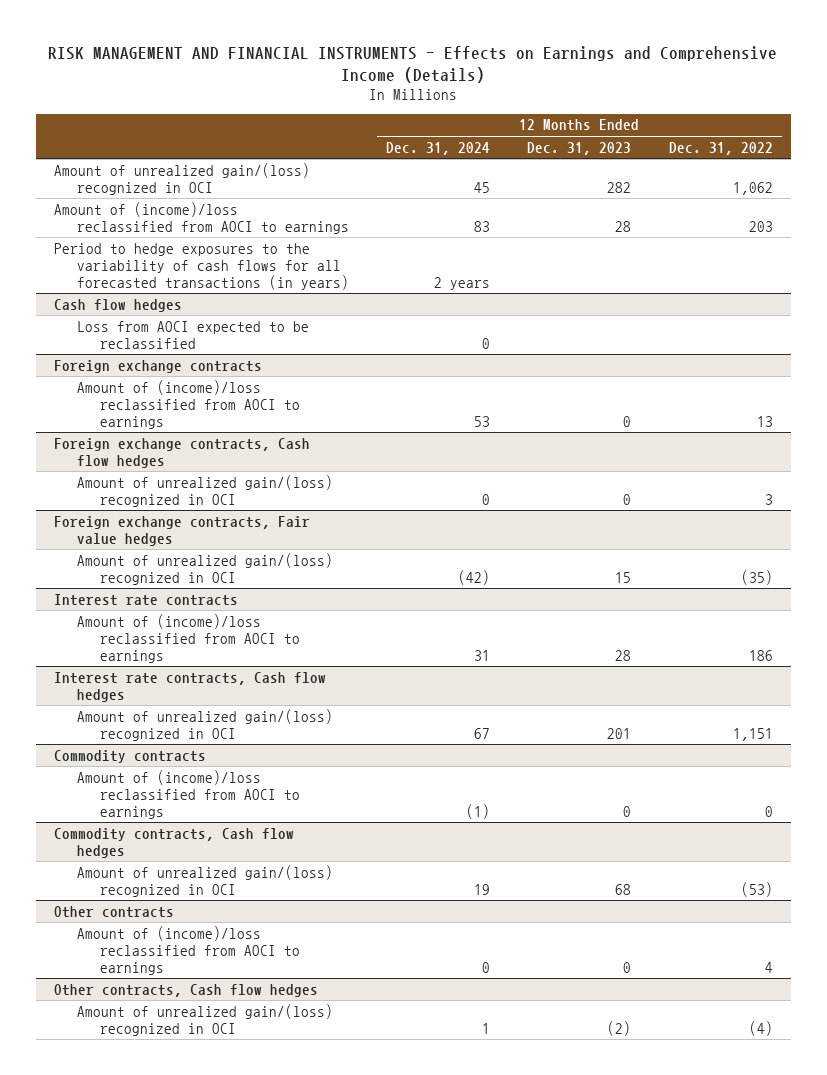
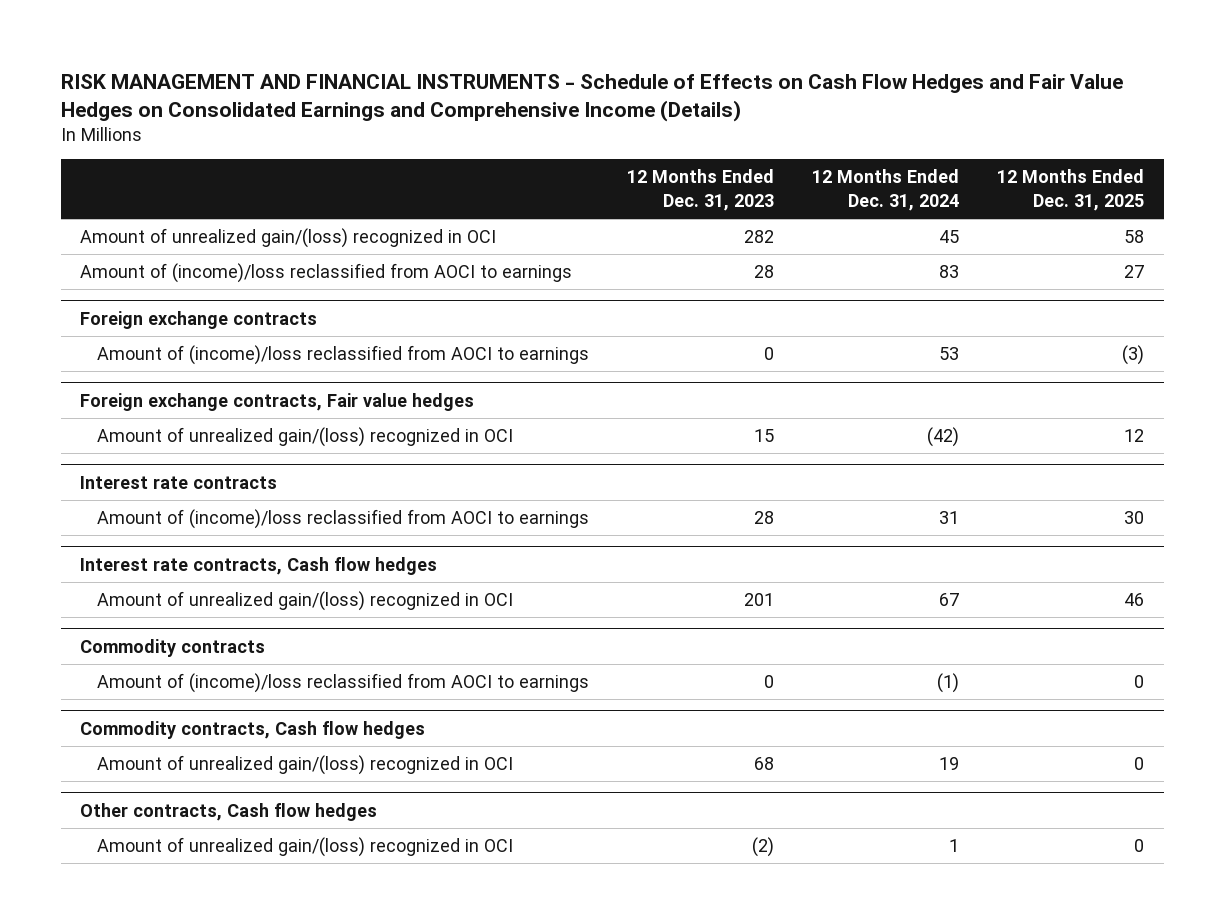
- RISK MANAGEMENT AND FINANCIAL INSTRUMENTS - Effects on Earnings and Comprehensive Income (Details)
+ RISK MANAGEMENT AND FINANCIAL INSTRUMENTS - Schedule of Effects on Cash Flow Hedges and Fair Value Hedges on Consolidated Earnings and Comprehensive Income (Details)
- | 12 Months Ended Dec. 31, 2024 | 12 Months Ended Dec. 31, 2023 | 12 Months Ended Dec. 31, 2022
+ | 12 Months Ended Dec. 31, 2023 | 12 Months Ended Dec. 31, 2024 | 12 Months Ended Dec. 31, 2025
- Period to hedge exposures to the variability of cash flows for all forecasted transactions (in years) | 2 years | |
- Cash flow hedges
- Loss from AOCI expected to be reclassified | 0 | |
- Foreign exchange contracts, Cash flow hedges
- Amount of unrealized gain/(loss) recognized in OCI | 0 | 0 | 3
- Other contracts
- Amount of (income)/loss reclassified from AOCI to earnings | 0 | 0 | 4

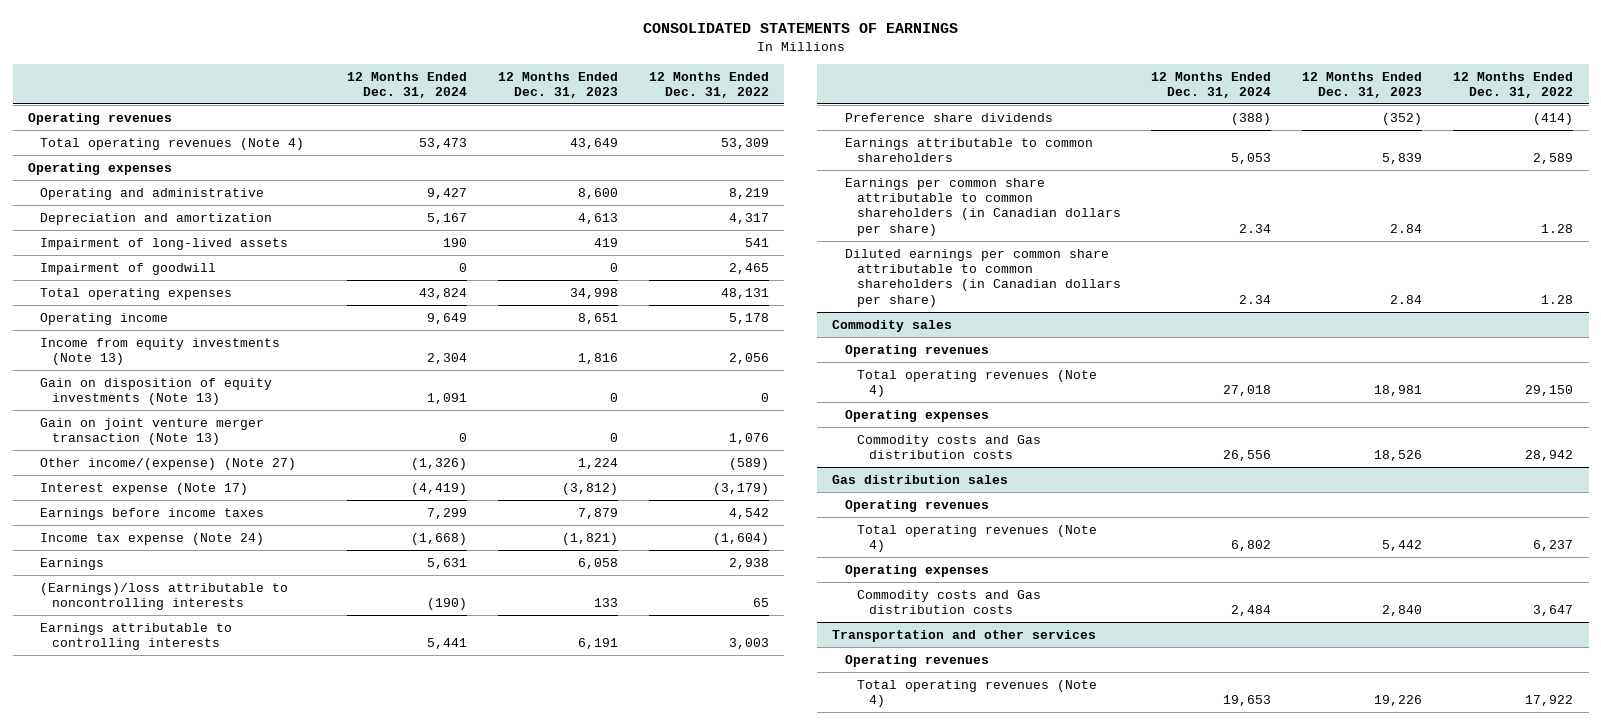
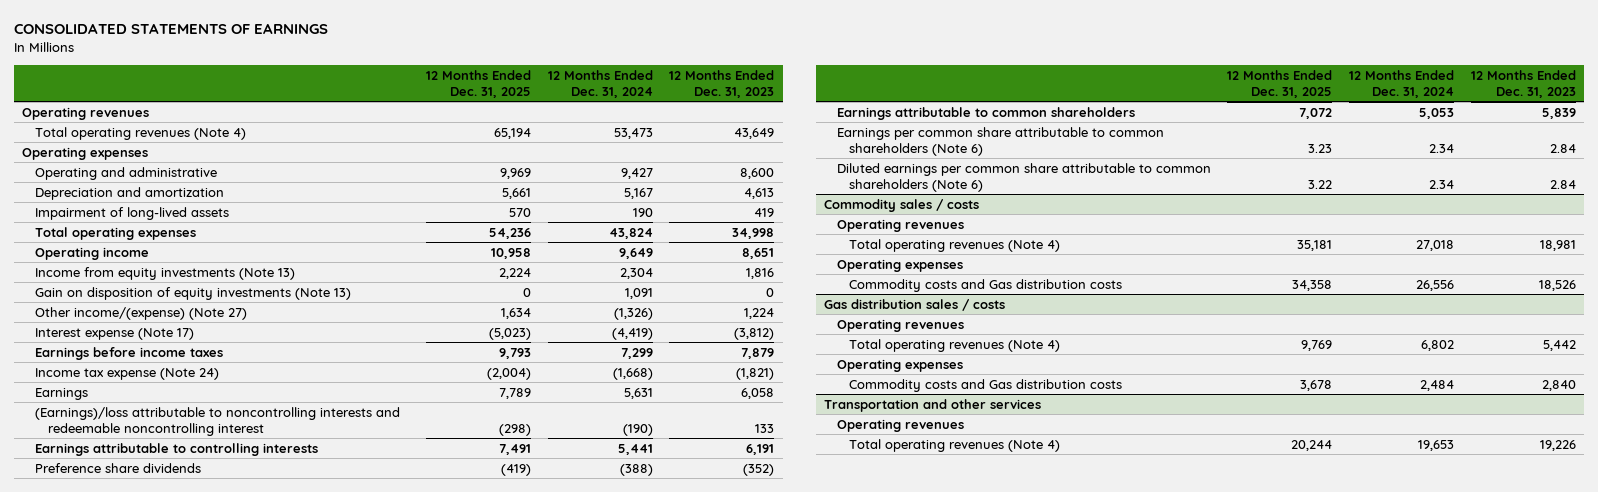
- | 12 Months Ended Dec. 31, 2024 | 12 Months Ended Dec. 31, 2023 | 12 Months Ended Dec. 31, 2022
+ | 12 Months Ended Dec. 31, 2025 | 12 Months Ended Dec. 31, 2024 | 12 Months Ended Dec. 31, 2023
- Impairment of goodwill | 0 | 0 | 2,465
- Gain on joint venture merger transaction (Note 13) | 0 | 0 | 1,076
- (Earnings)/loss attributable to noncontrolling interests | (190) | 133 | 65
+ (Earnings)/loss attributable to noncontrolling interests and redeemable noncontrolling interest | (298) | (190) | 133
- Earnings per common share attributable to common shareholders (in Canadian dollars per share) | 2.34 | 2.84 | 1.28
- Diluted earnings per common share attributable to common shareholders (in Canadian dollars per share) | 2.34 | 2.84 | 1.28
- Commodity sales
+ Earnings per common share attributable to common shareholders (Note 6) | 3.23 | 2.34 | 2.84
+ Diluted earnings per common share attributable to common shareholders (Note 6) | 3.22 | 2.34 | 2.84
+ Commodity sales / costs
- Gas distribution sales
+ Gas distribution sales / costs

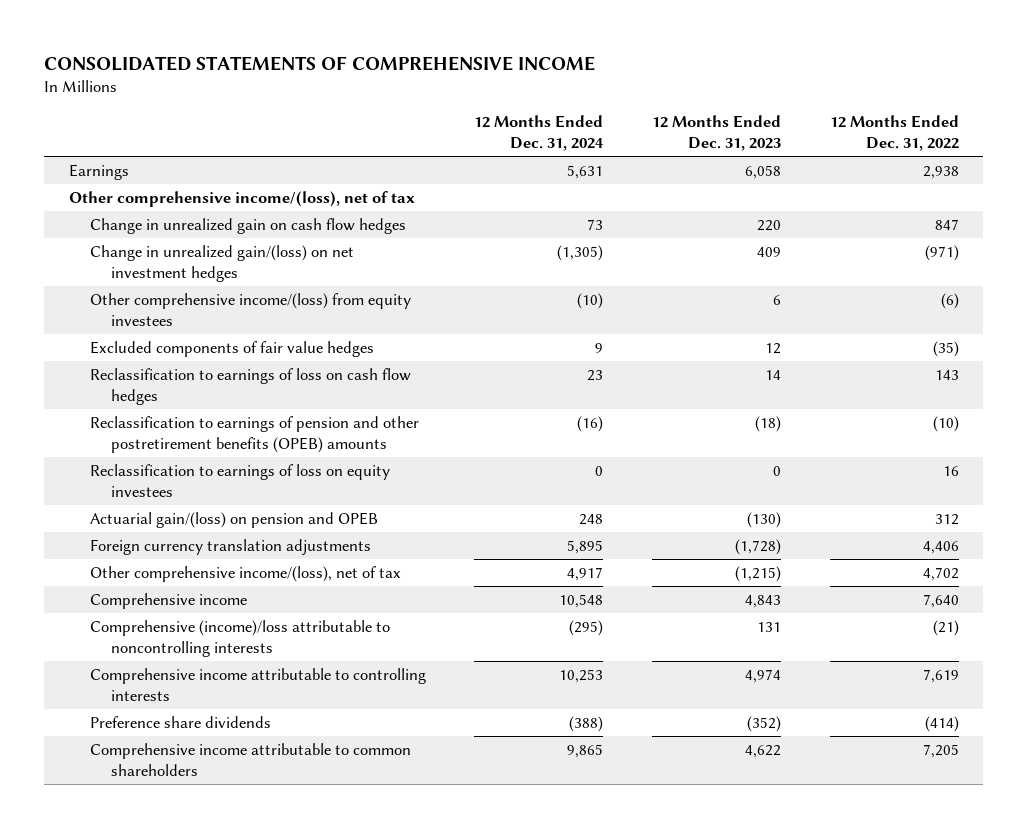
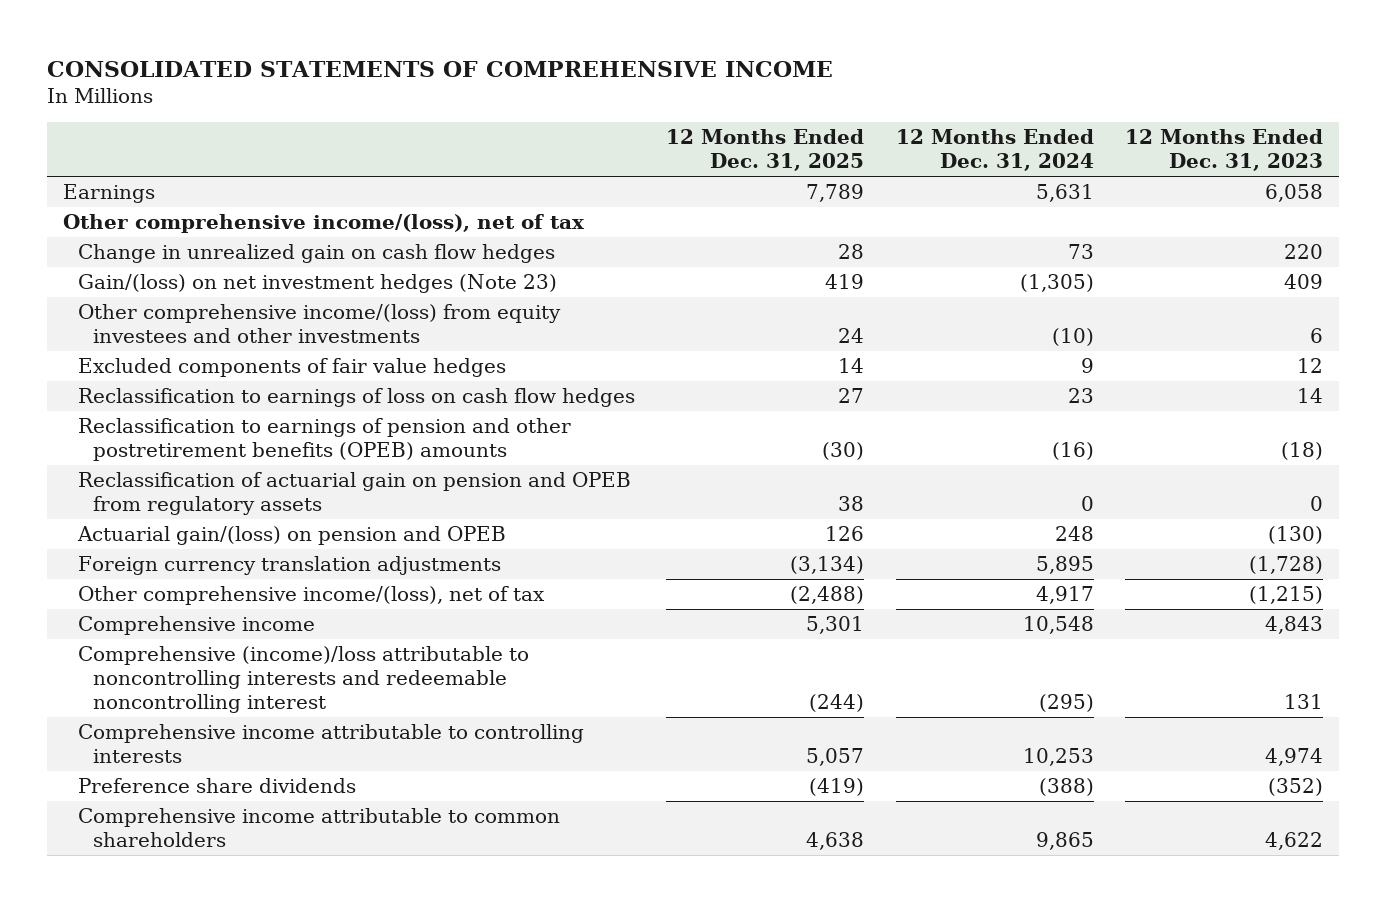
- | 12 Months Ended Dec. 31, 2024 | 12 Months Ended Dec. 31, 2023 | 12 Months Ended Dec. 31, 2022
+ | 12 Months Ended Dec. 31, 2025 | 12 Months Ended Dec. 31, 2024 | 12 Months Ended Dec. 31, 2023
- Change in unrealized gain/(loss) on net investment hedges | (1,305) | 409 | (971)
- Other comprehensive income/(loss) from equity investees | (10) | 6 | (6)
+ Gain/(loss) on net investment hedges (Note 23) | 419 | (1,305) | 409
+ Other comprehensive income/(loss) from equity investees and other investments | 24 | (10) | 6
- Reclassification to earnings of loss on equity investees | 0 | 0 | 16
+ Reclassification of actuarial gain on pension and OPEB from regulatory assets | 38 | 0 | 0
- Comprehensive (income)/loss attributable to noncontrolling interests | (295) | 131 | (21)
+ Comprehensive (income)/loss attributable to noncontrolling interests and redeemable noncontrolling interest | (244) | (295) | 131

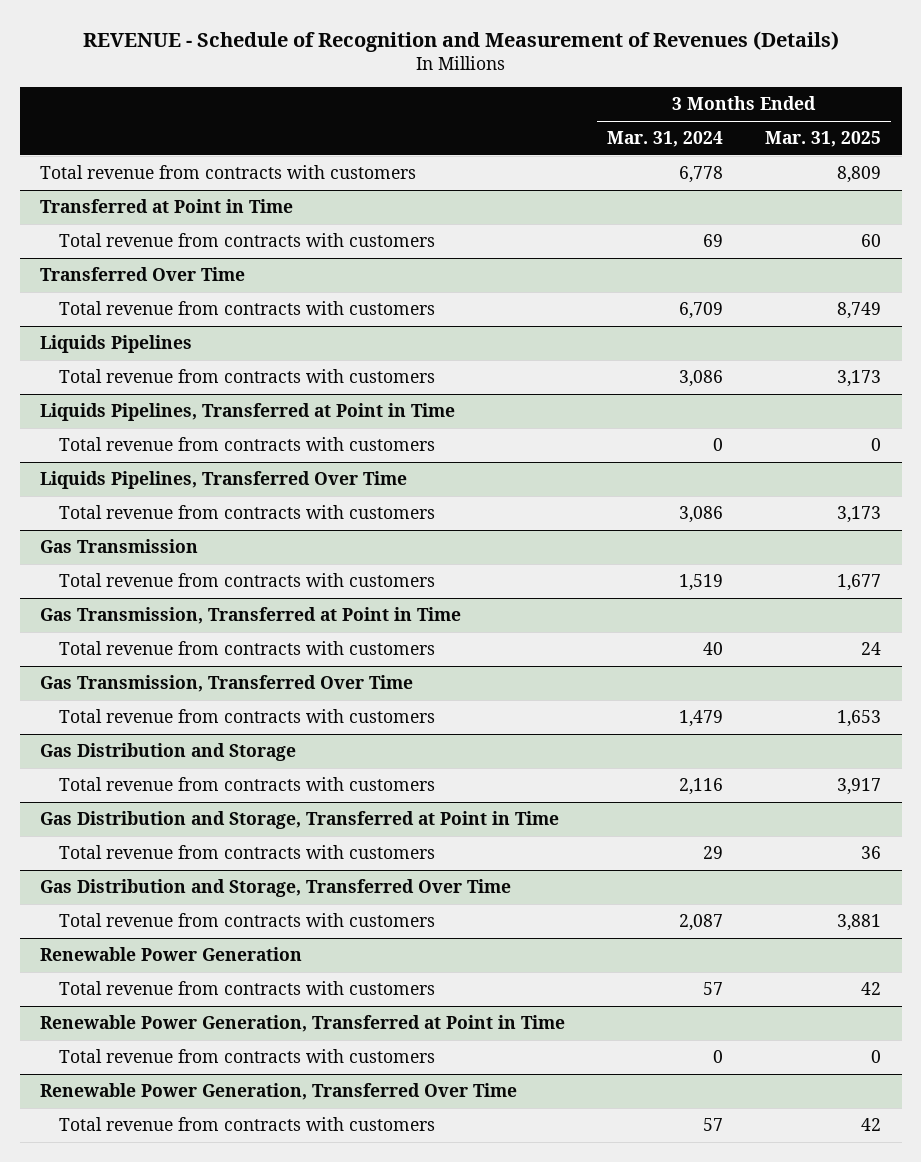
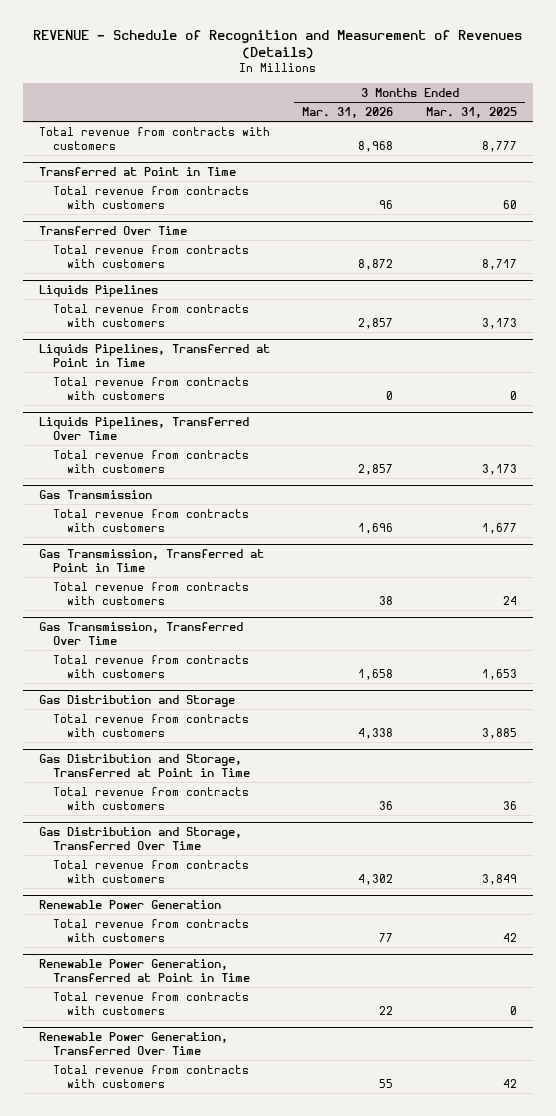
- | 3 Months Ended Mar. 31, 2024 | 3 Months Ended Mar. 31, 2025
+ | 3 Months Ended Mar. 31, 2026 | 3 Months Ended Mar. 31, 2025
- Total revenue from contracts with customers | 6,778 | 8,809
+ Total revenue from contracts with customers | 8,968 | 8,777
@ Transferred Over Time
- Total revenue from contracts with customers | 6,709 | 8,749
+ Total revenue from contracts with customers | 8,872 | 8,717
@ Gas Distribution and Storage
- Total revenue from contracts with customers | 2,116 | 3,917
+ Total revenue from contracts with customers | 4,338 | 3,885
@ Gas Distribution and Storage, Transferred Over Time
- Total revenue from contracts with customers | 2,087 | 3,881
+ Total revenue from contracts with customers | 4,302 | 3,849

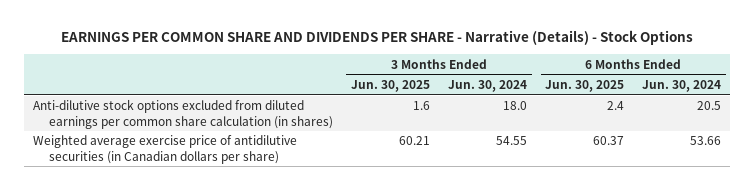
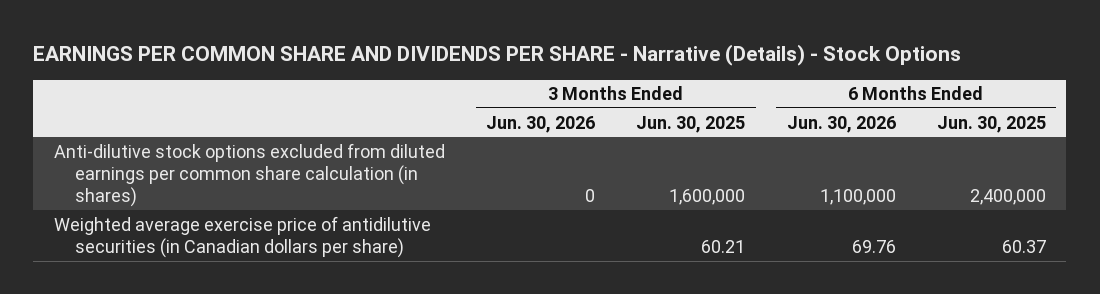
- | 3 Months Ended Jun. 30, 2025 | 3 Months Ended Jun. 30, 2024 | 6 Months Ended Jun. 30, 2025 | 6 Months Ended Jun. 30, 2024
+ | 3 Months Ended Jun. 30, 2026 | 3 Months Ended Jun. 30, 2025 | 6 Months Ended Jun. 30, 2026 | 6 Months Ended Jun. 30, 2025
- Anti-dilutive stock options excluded from diluted earnings per common share calculation (in shares) | 1.6 | 18.0 | 2.4 | 20.5
+ Anti-dilutive stock options excluded from diluted earnings per common share calculation (in shares) | 0 | 1,600,000 | 1,100,000 | 2,400,000

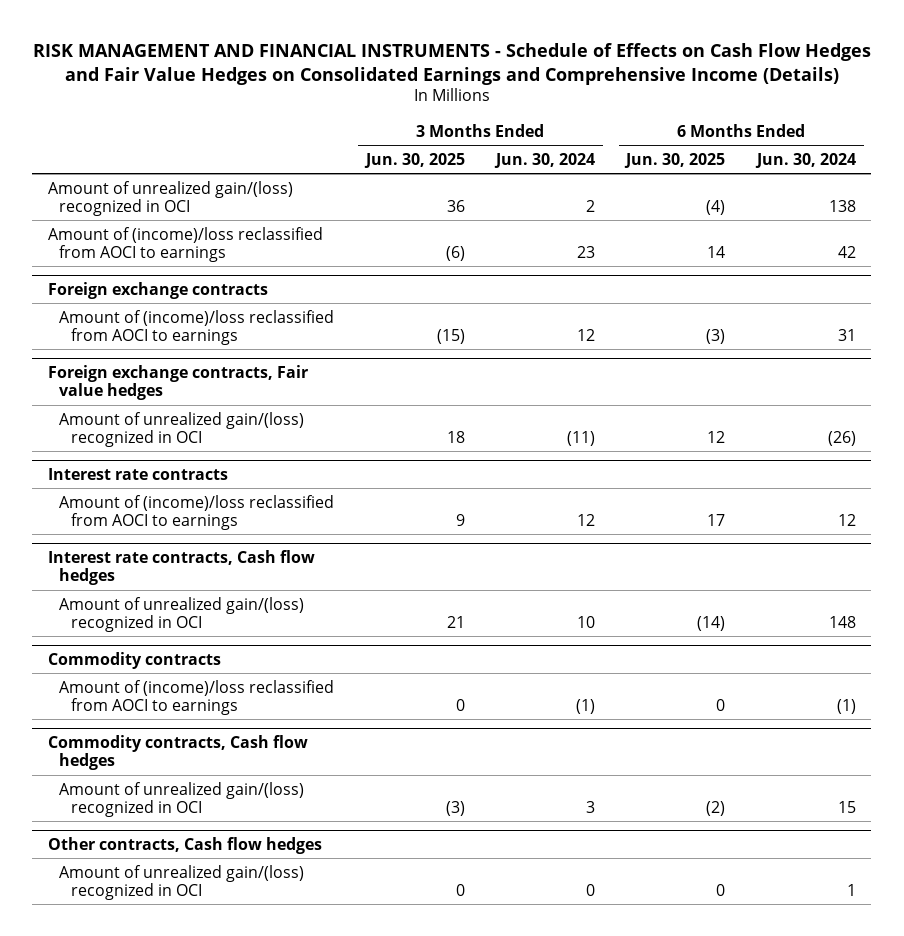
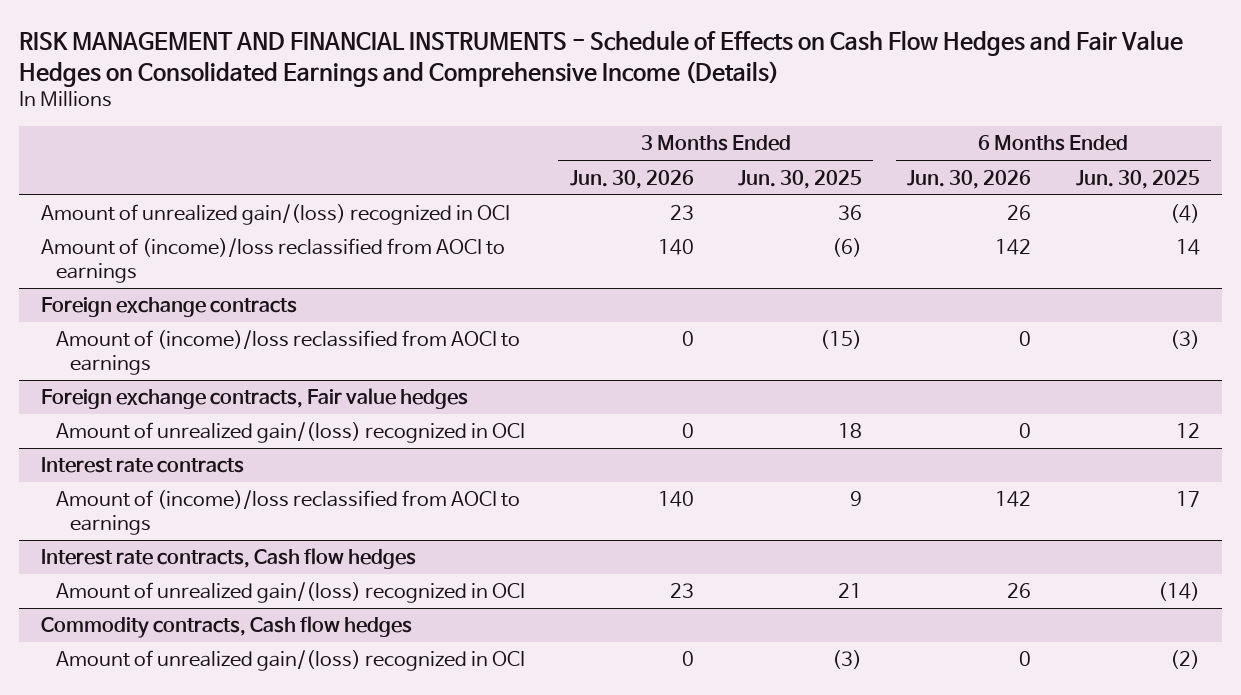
- | 3 Months Ended Jun. 30, 2025 | 3 Months Ended Jun. 30, 2024 | 6 Months Ended Jun. 30, 2025 | 6 Months Ended Jun. 30, 2024
+ | 3 Months Ended Jun. 30, 2026 | 3 Months Ended Jun. 30, 2025 | 6 Months Ended Jun. 30, 2026 | 6 Months Ended Jun. 30, 2025
- Commodity contracts
- Amount of (income)/loss reclassified from AOCI to earnings | 0 | (1) | 0 | (1)
- Other contracts, Cash flow hedges
- Amount of unrealized gain/(loss) recognized in OCI | 0 | 0 | 0 | 1

